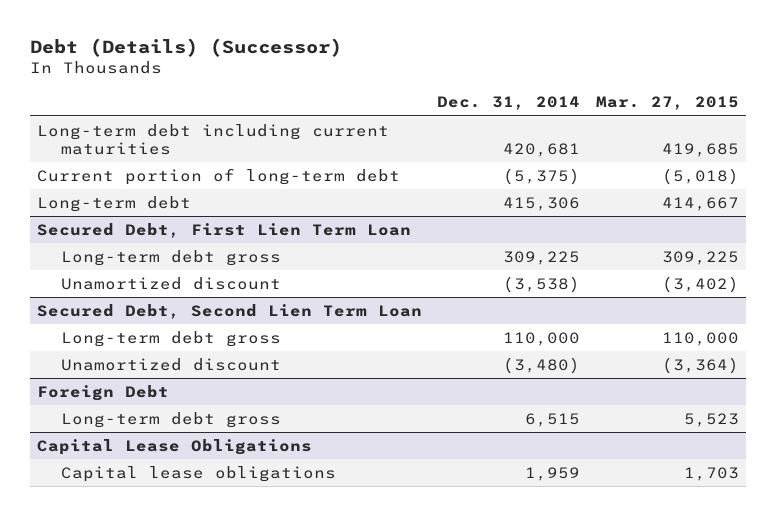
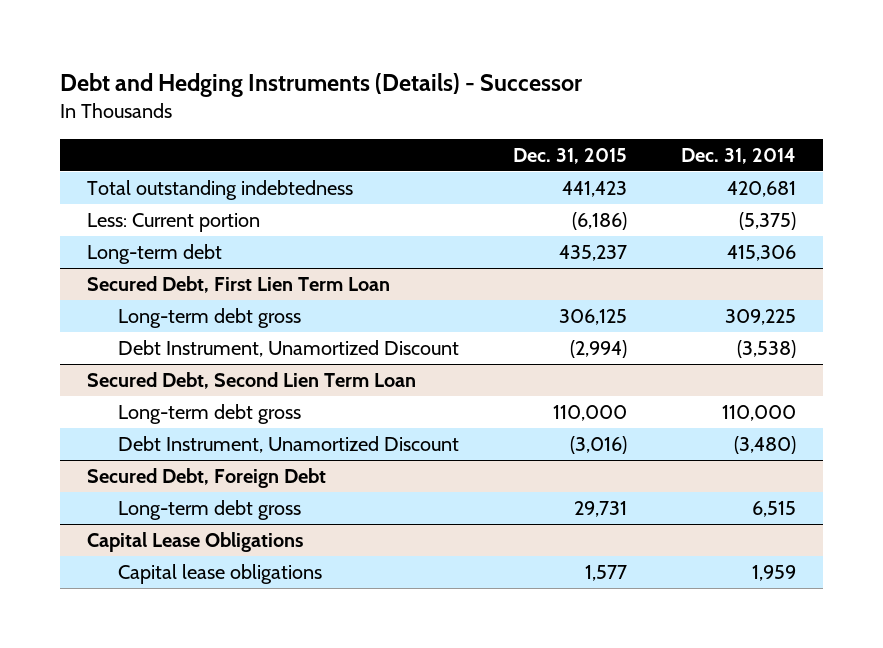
- Debt (Details) (Successor)
+ Debt and Hedging Instruments (Details) - Successor
- | Dec. 31, 2014 | Mar. 27, 2015
+ | Dec. 31, 2015 | Dec. 31, 2014
- Long-term debt including current maturities | 420,681 | 419,685
- Current portion of long-term debt | (5,375) | (5,018)
+ Total outstanding indebtedness | 441,423 | 420,681
+ Less: Current portion | (6,186) | (5,375)
@ Secured Debt, First Lien Term Loan
- Unamortized discount | (3,538) | (3,402)
+ Debt Instrument, Unamortized Discount | (2,994) | (3,538)
@ Secured Debt, Second Lien Term Loan
- Unamortized discount | (3,480) | (3,364)
- Foreign Debt
@ Secured Debt, Second Lien Term Loan
+ Debt Instrument, Unamortized Discount | (3,016) | (3,480)
+ Secured Debt, Foreign Debt

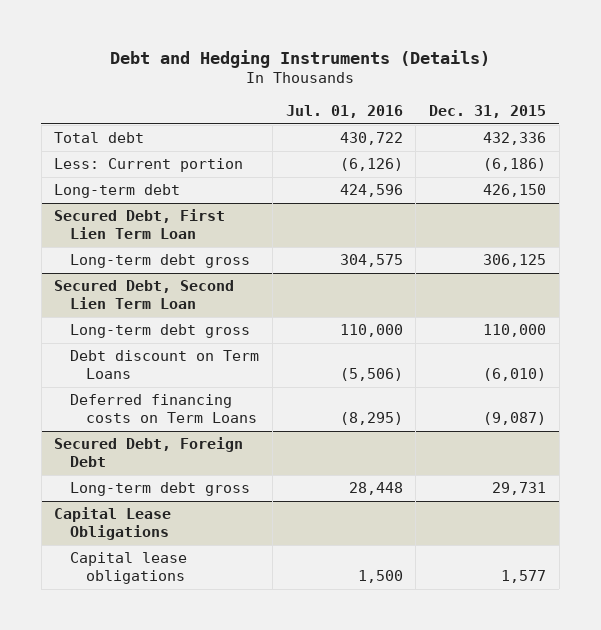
- Debt and Hedging Instruments (Details) - Successor
+ Debt and Hedging Instruments (Details)
- | Dec. 31, 2015 | Dec. 31, 2014
+ | Jul. 01, 2016 | Dec. 31, 2015
- Total outstanding indebtedness | 441,423 | 420,681
+ Total debt | 430,722 | 432,336
- Long-term debt | 435,237 | 415,306
+ Long-term debt | 424,596 | 426,150
@ Secured Debt, First Lien Term Loan
- Debt Instrument, Unamortized Discount | (2,994) | (3,538)
@ Secured Debt, Second Lien Term Loan
- Debt Instrument, Unamortized Discount | (3,016) | (3,480)
+ Debt discount on Term Loans | (5,506) | (6,010)
+ Deferred financing costs on Term Loans | (8,295) | (9,087)

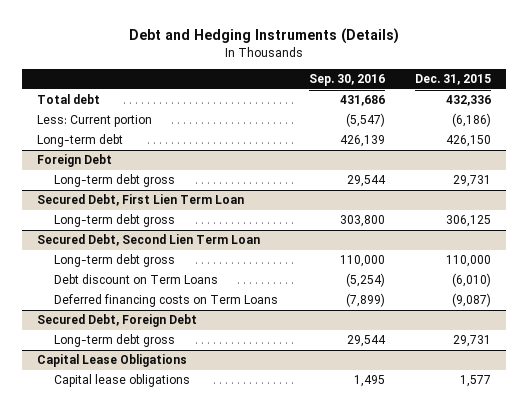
- | Jul. 01, 2016 | Dec. 31, 2015
+ | Sep. 30, 2016 | Dec. 31, 2015
+ Foreign Debt
+ Long-term debt gross | 29,544 | 29,731

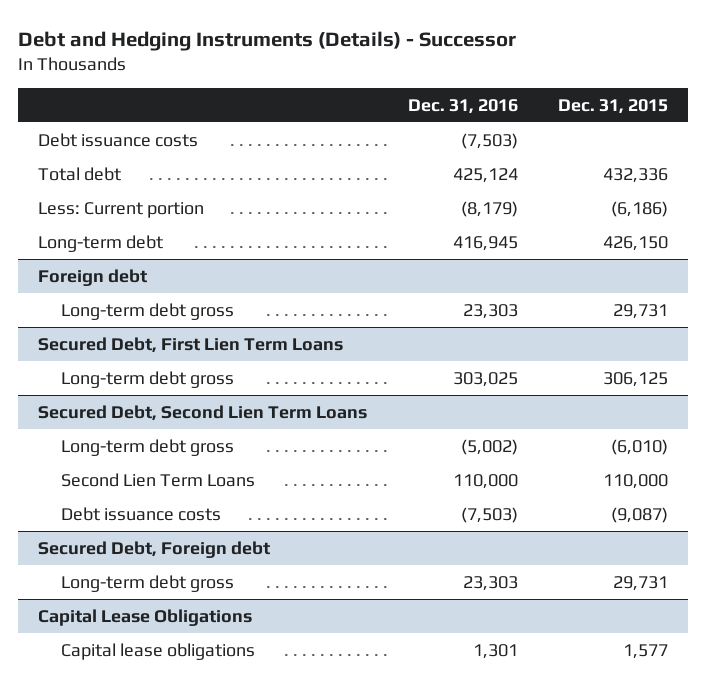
- Debt and Hedging Instruments (Details)
+ Debt and Hedging Instruments (Details) - Successor
- | Sep. 30, 2016 | Dec. 31, 2015
+ | Dec. 31, 2016 | Dec. 31, 2015
+ Debt issuance costs | (7,503) |
- Foreign Debt
+ Foreign debt
- Secured Debt, First Lien Term Loan
+ Secured Debt, First Lien Term Loans
- Secured Debt, Second Lien Term Loan
- Long-term debt gross | 110,000 | 110,000
- Debt discount on Term Loans | (5,254) | (6,010)
- Deferred financing costs on Term Loans | (7,899) | (9,087)
- Secured Debt, Foreign Debt
+ Secured Debt, Second Lien Term Loans
+ Long-term debt gross | (5,002) | (6,010)
+ Second Lien Term Loans | 110,000 | 110,000
+ Debt issuance costs | (7,503) | (9,087)
+ Secured Debt, Foreign debt

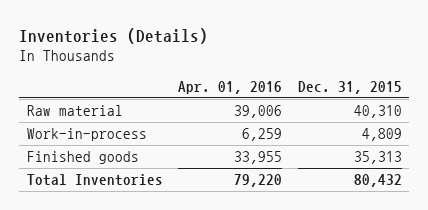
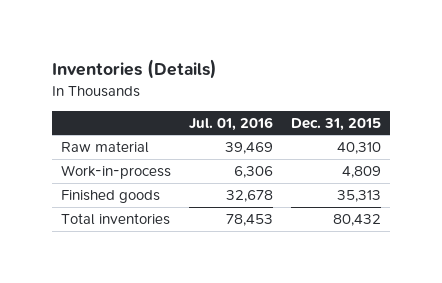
- | Apr. 01, 2016 | Dec. 31, 2015
+ | Jul. 01, 2016 | Dec. 31, 2015
- Total Inventories | 79,220 | 80,432
+ Total inventories | 78,453 | 80,432

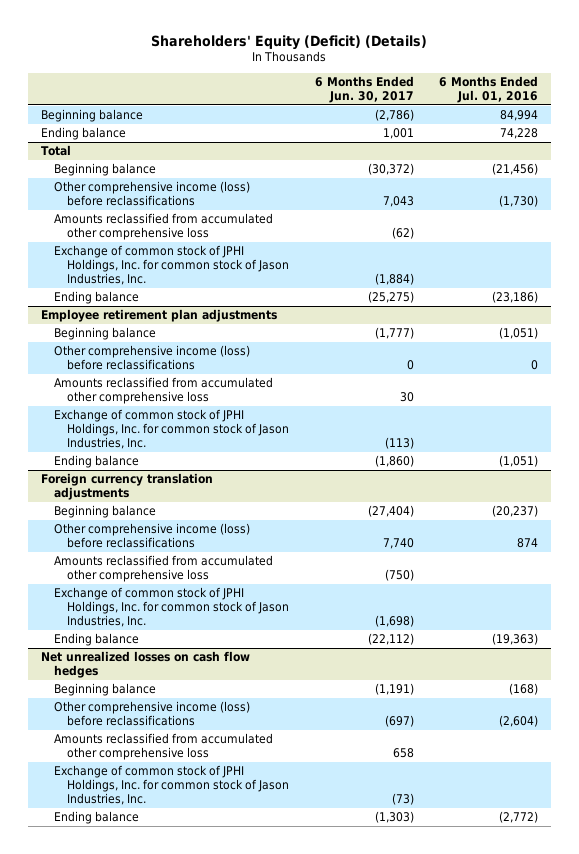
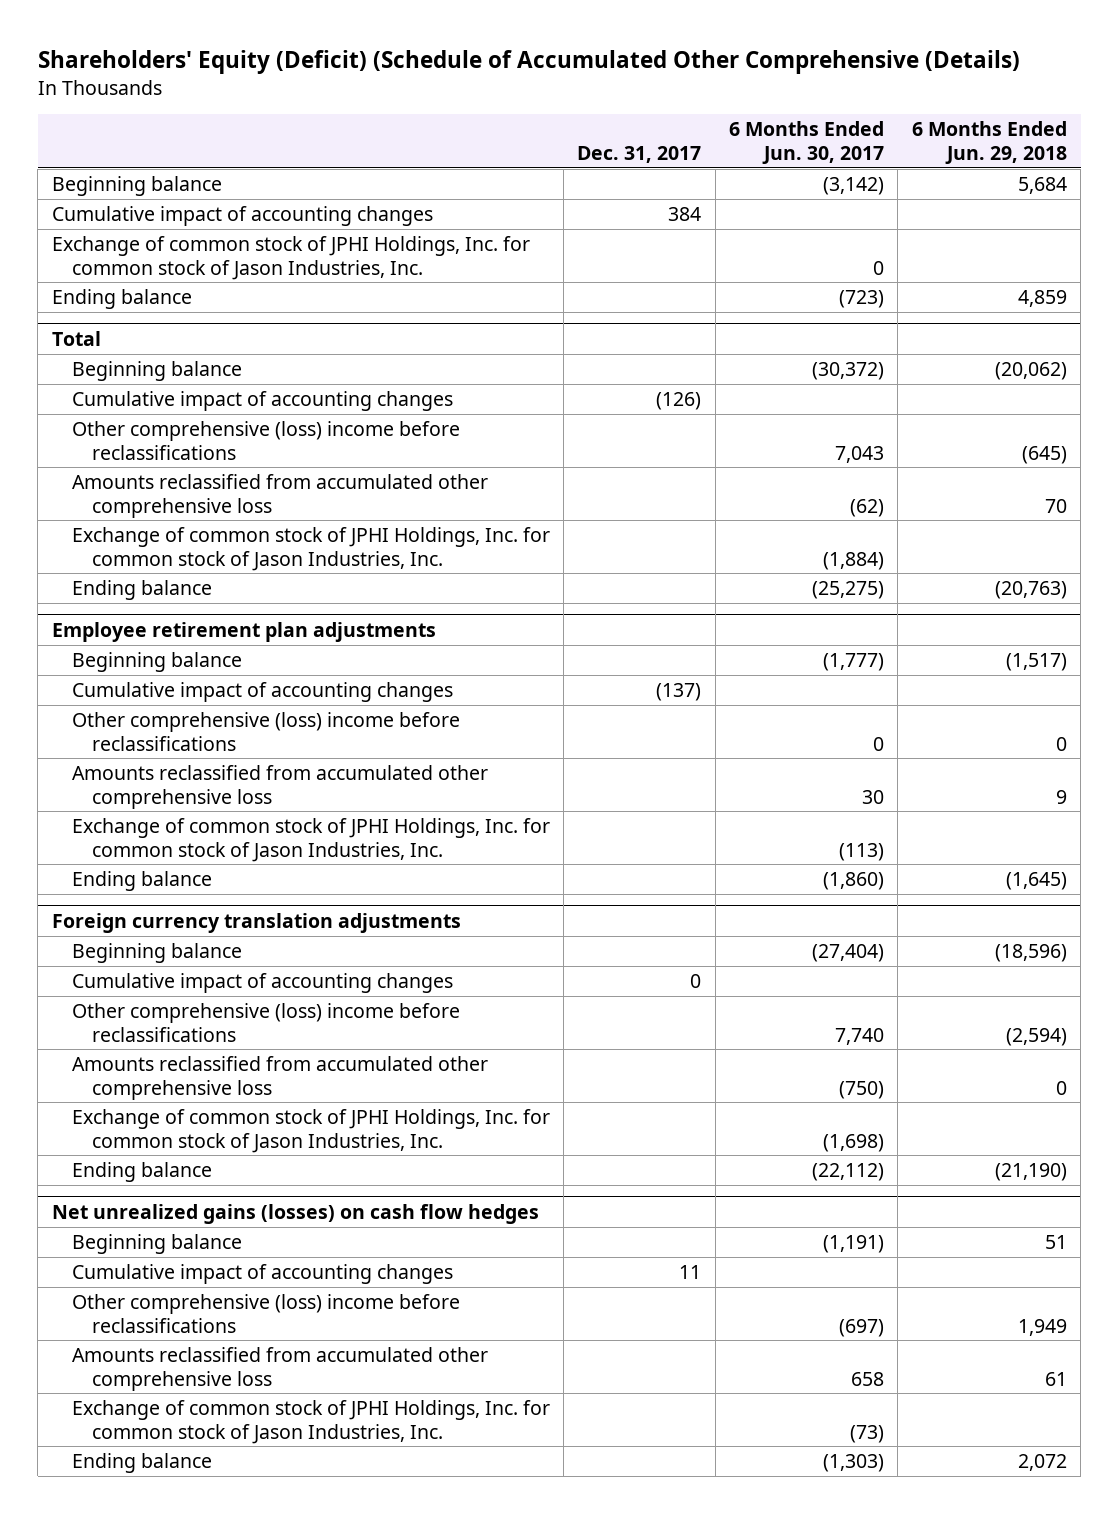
- Shareholders' Equity (Deficit) (Details)
+ Shareholders' Equity (Deficit) (Schedule of Accumulated Other Comprehensive (Details)
- | 6 Months Ended Jun. 30, 2017 | 6 Months Ended Jul. 01, 2016
+ | Dec. 31, 2017 | 6 Months Ended Jun. 30, 2017 | 6 Months Ended Jun. 29, 2018
- Beginning balance | (2,786) | 84,994
- Ending balance | 1,001 | 74,228
+ Beginning balance | | (3,142) | 5,684
+ Cumulative impact of accounting changes | 384 | |
+ Exchange of common stock of JPHI Holdings, Inc. for common stock of Jason Industries, Inc. | | 0 |
+ Ending balance | | (723) | 4,859
@ Total
- Other comprehensive income (loss) before reclassifications | 7,043 | (1,730)
+ Cumulative impact of accounting changes | (126) | |
+ Other comprehensive (loss) income before reclassifications | | 7,043 | (645)
@ Employee retirement plan adjustments
- Other comprehensive income (loss) before reclassifications | 0 | 0
+ Cumulative impact of accounting changes | (137) | |
+ Other comprehensive (loss) income before reclassifications | | 0 | 0
@ Foreign currency translation adjustments
- Other comprehensive income (loss) before reclassifications | 7,740 | 874
+ Cumulative impact of accounting changes | 0 | |
+ Other comprehensive (loss) income before reclassifications | | 7,740 | (2,594)
- Net unrealized losses on cash flow hedges
+ Net unrealized gains (losses) on cash flow hedges
- Other comprehensive income (loss) before reclassifications | (697) | (2,604)
+ Cumulative impact of accounting changes | 11 | |
+ Other comprehensive (loss) income before reclassifications | | (697) | 1,949

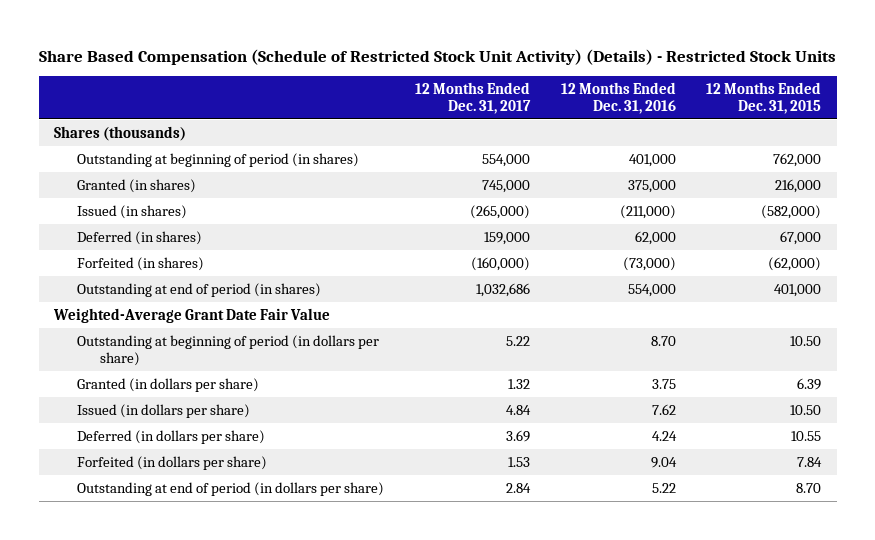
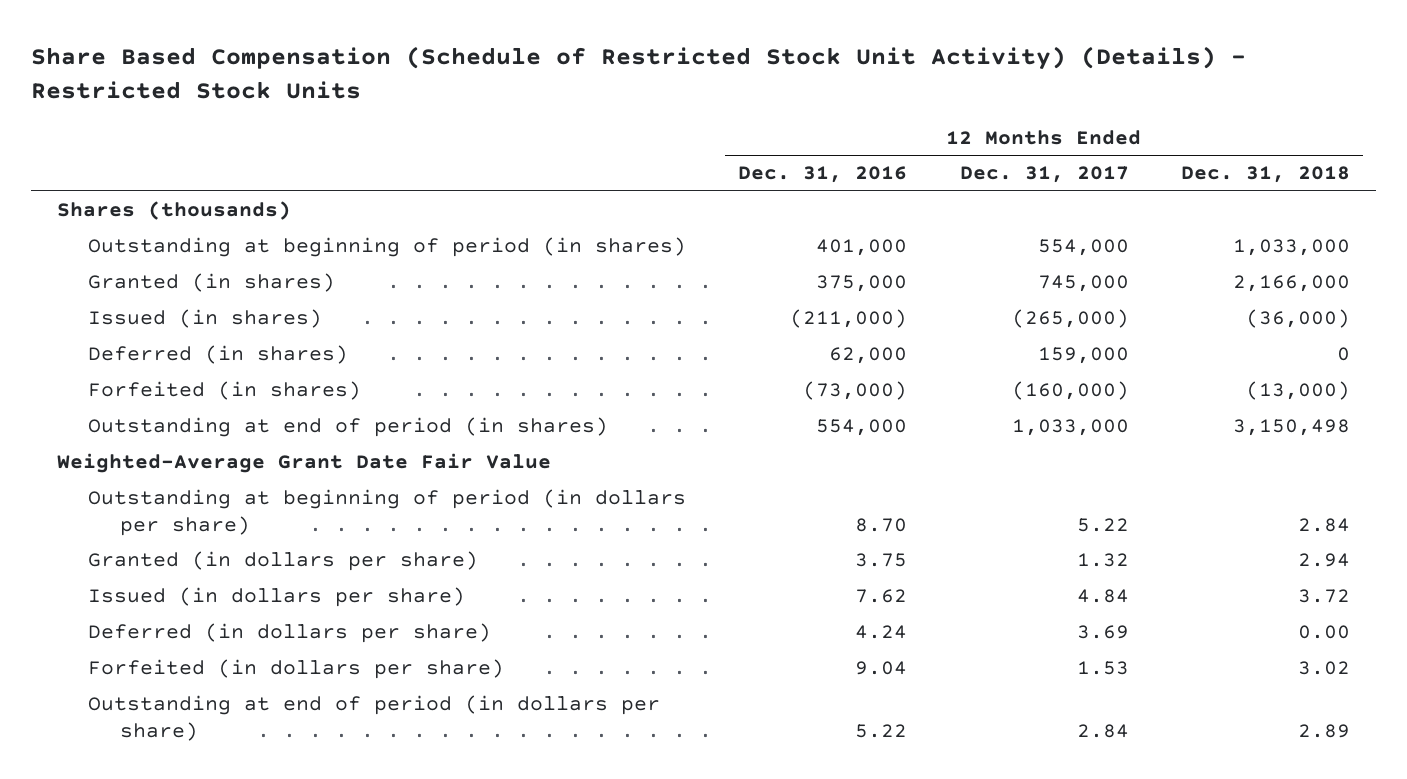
- | 12 Months Ended Dec. 31, 2017 | 12 Months Ended Dec. 31, 2016 | 12 Months Ended Dec. 31, 2015
+ | 12 Months Ended Dec. 31, 2016 | 12 Months Ended Dec. 31, 2017 | 12 Months Ended Dec. 31, 2018
- Outstanding at end of period (in shares) | 1,032,686 | 554,000 | 401,000
+ Outstanding at end of period (in shares) | 554,000 | 1,033,000 | 3,150,498

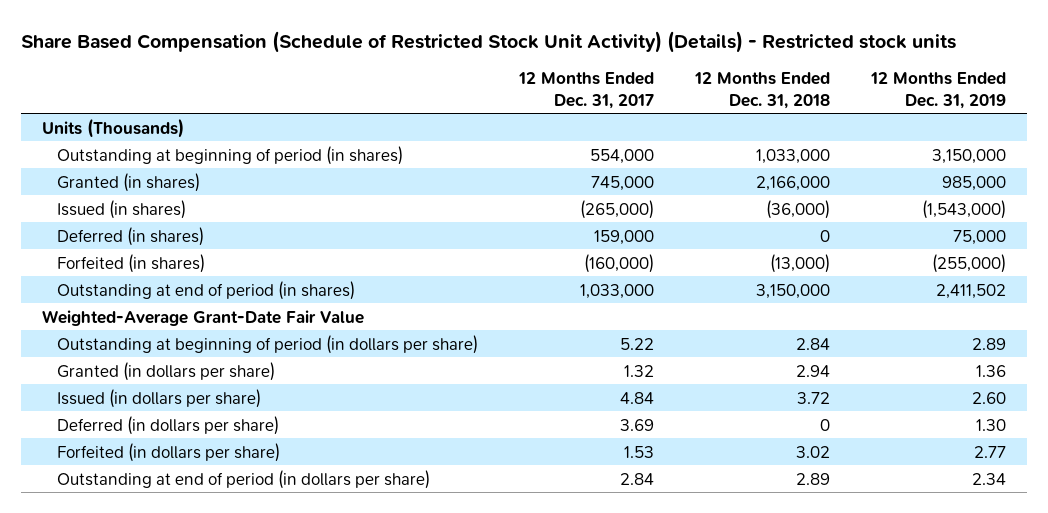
- Share Based Compensation (Schedule of Restricted Stock Unit Activity) (Details) - Restricted Stock Units
+ Share Based Compensation (Schedule of Restricted Stock Unit Activity) (Details) - Restricted stock units
- | 12 Months Ended Dec. 31, 2016 | 12 Months Ended Dec. 31, 2017 | 12 Months Ended Dec. 31, 2018
+ | 12 Months Ended Dec. 31, 2017 | 12 Months Ended Dec. 31, 2018 | 12 Months Ended Dec. 31, 2019
- Shares (thousands)
+ Units (Thousands)
- Outstanding at end of period (in shares) | 554,000 | 1,033,000 | 3,150,498
- Weighted-Average Grant Date Fair Value
+ Outstanding at end of period (in shares) | 1,033,000 | 3,150,000 | 2,411,502
+ Weighted-Average Grant-Date Fair Value
- Deferred (in dollars per share) | 4.24 | 3.69 | 0.00
+ Deferred (in dollars per share) | 3.69 | 0 | 1.30

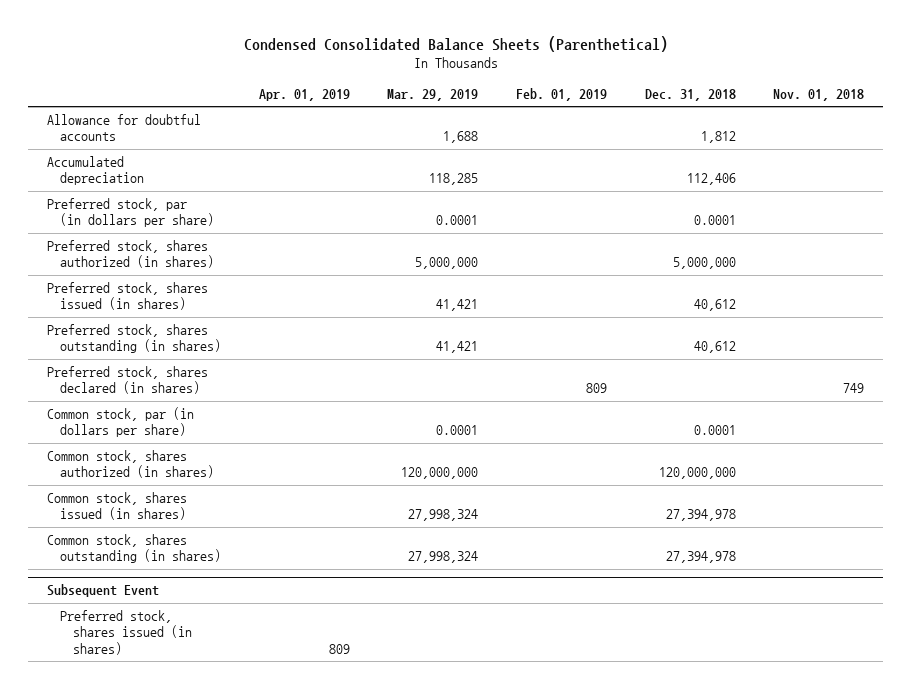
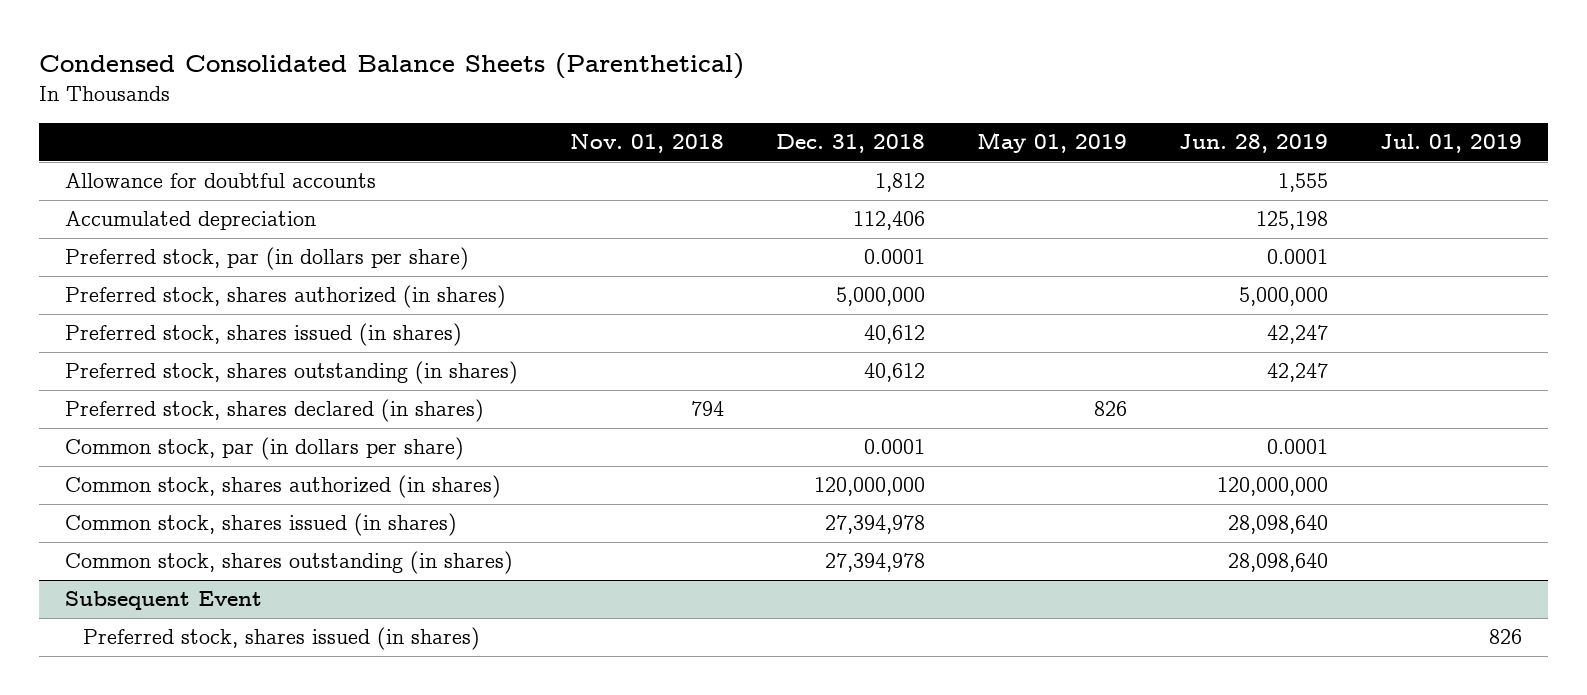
- | Apr. 01, 2019 | Mar. 29, 2019 | Feb. 01, 2019 | Dec. 31, 2018 | Nov. 01, 2018
+ | Nov. 01, 2018 | Dec. 31, 2018 | May 01, 2019 | Jun. 28, 2019 | Jul. 01, 2019
- Preferred stock, shares declared (in shares) | | | 809 | | 749
+ Preferred stock, shares declared (in shares) | 794 | | 826 | |

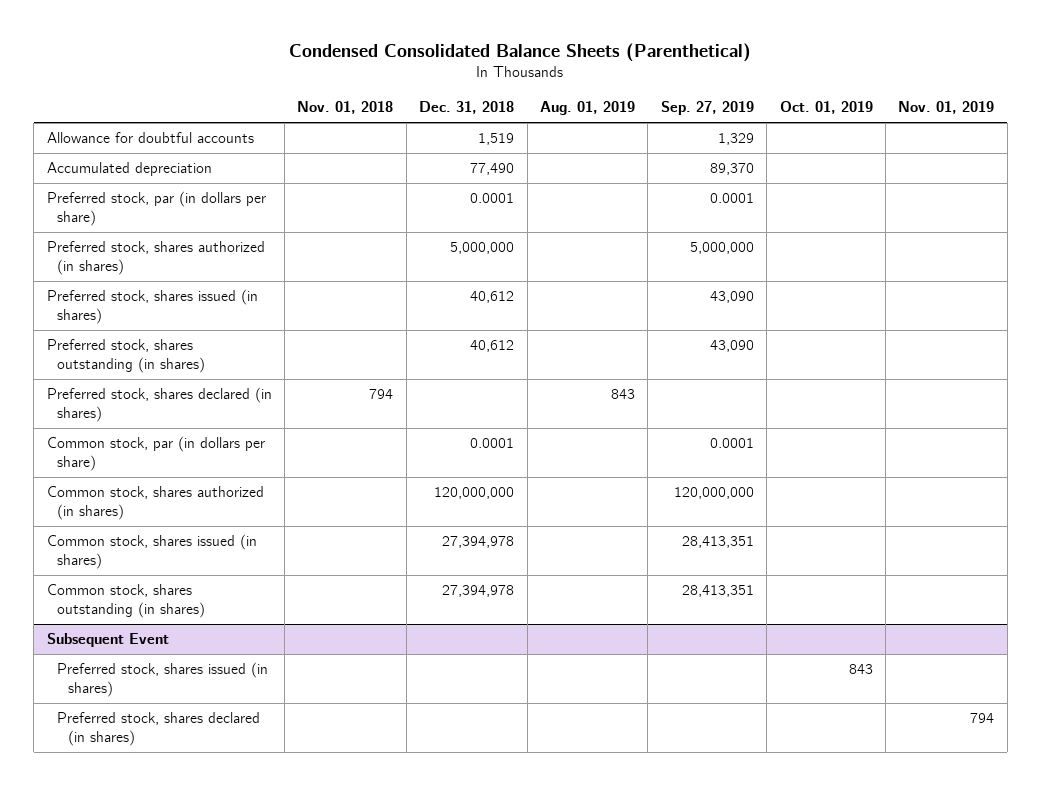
- | Nov. 01, 2018 | Dec. 31, 2018 | May 01, 2019 | Jun. 28, 2019 | Jul. 01, 2019
+ | Nov. 01, 2018 | Dec. 31, 2018 | Aug. 01, 2019 | Sep. 27, 2019 | Oct. 01, 2019 | Nov. 01, 2019
- Allowance for doubtful accounts | | 1,812 | | 1,555 |
- Accumulated depreciation | | 112,406 | | 125,198 |
+ Allowance for doubtful accounts | | 1,519 | | 1,329 | |
+ Accumulated depreciation | | 77,490 | | 89,370 | |
@ Subsequent Event
+ Preferred stock, shares declared (in shares) | | | | | | 794

